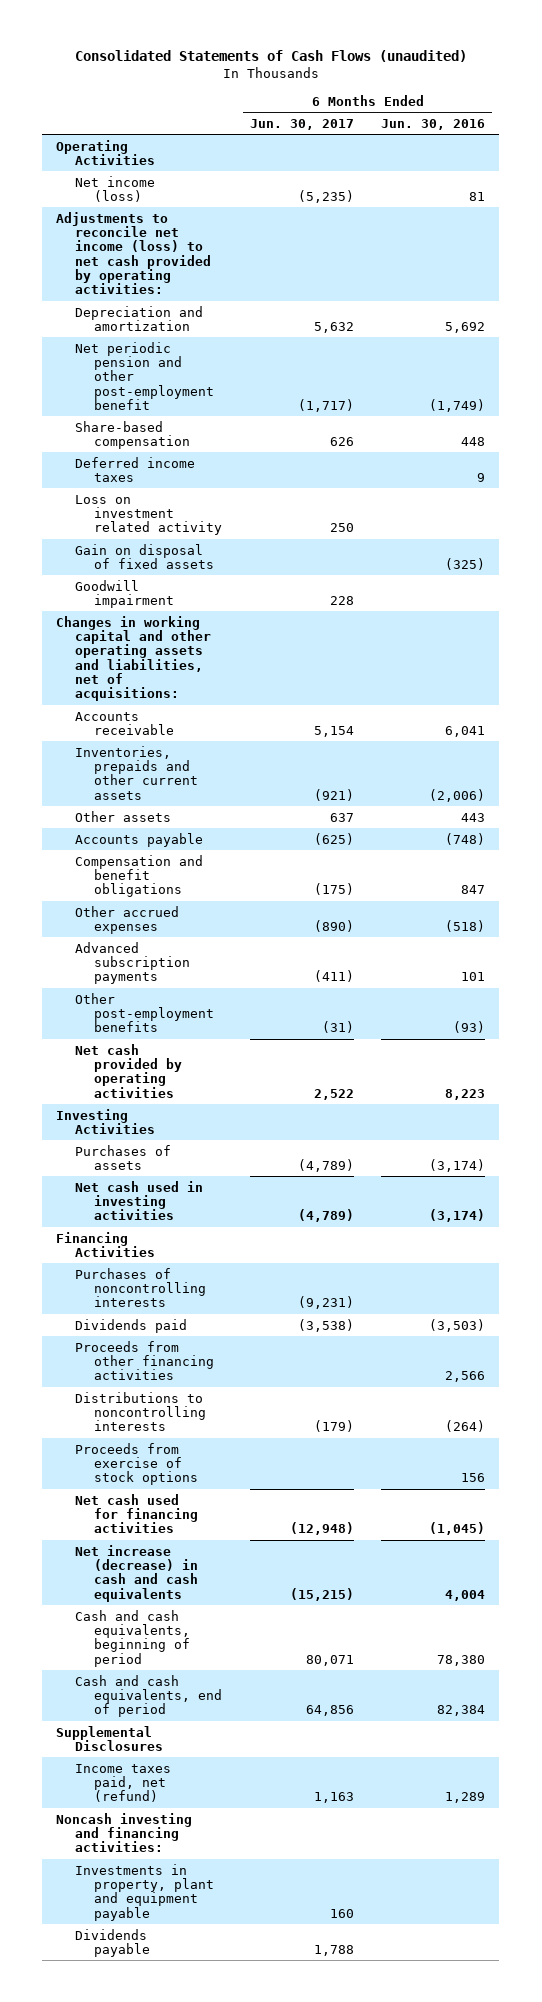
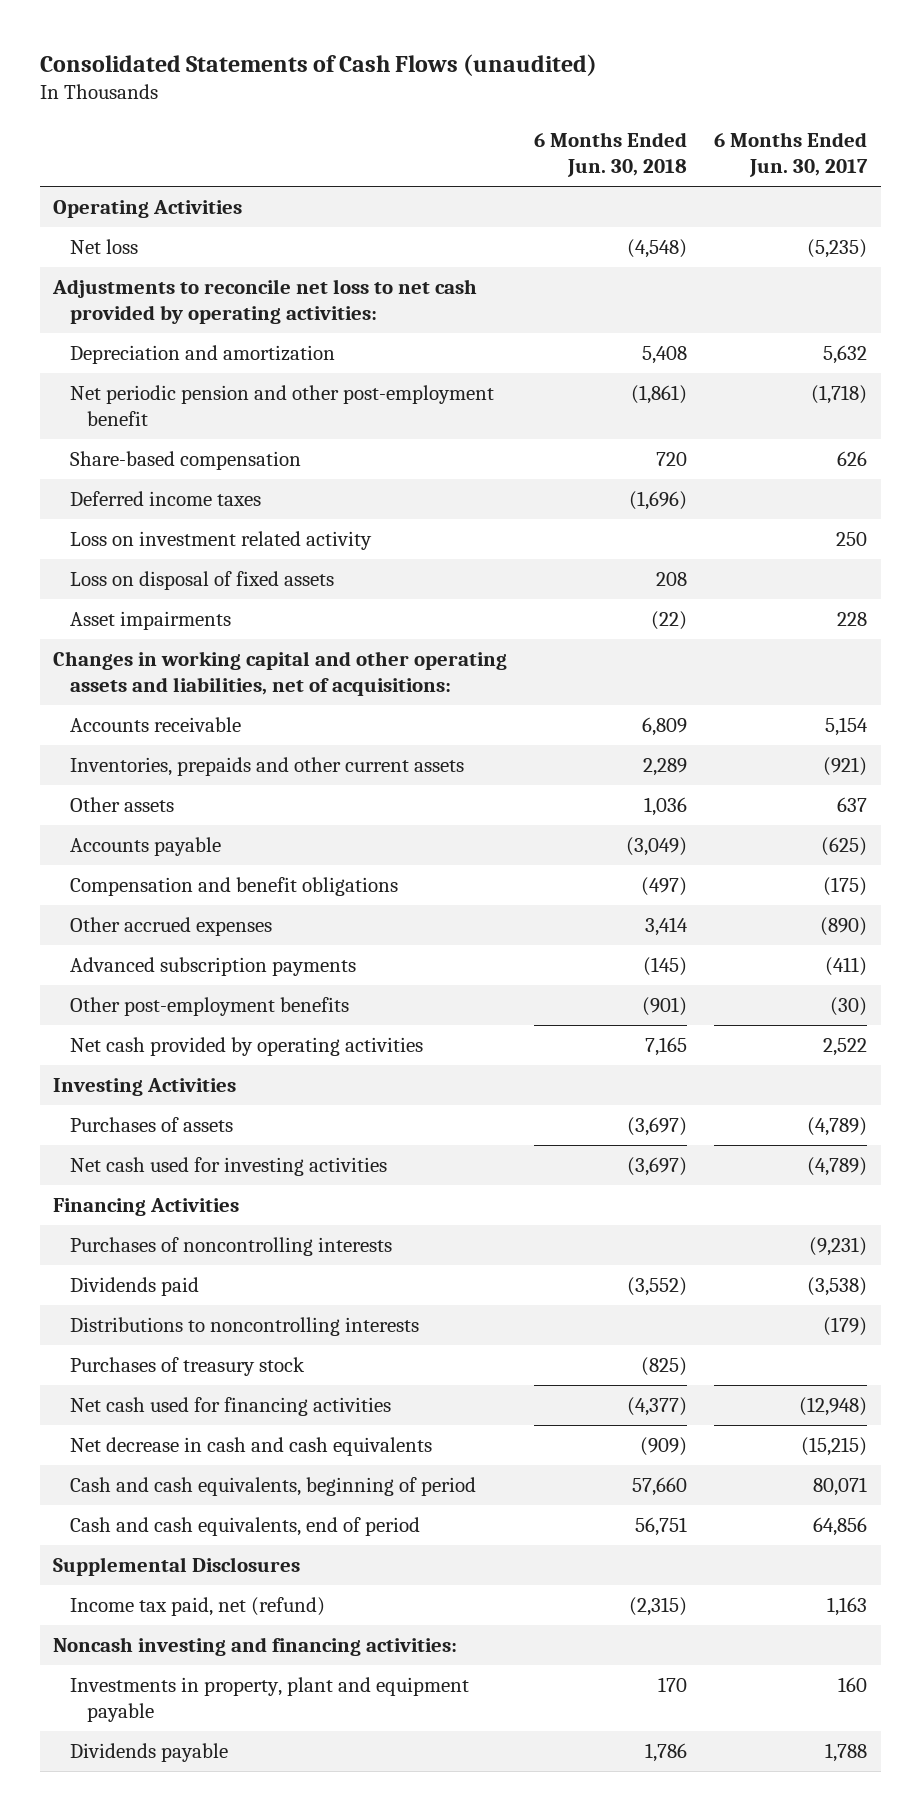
- | 6 Months Ended Jun. 30, 2017 | 6 Months Ended Jun. 30, 2016
+ | 6 Months Ended Jun. 30, 2018 | 6 Months Ended Jun. 30, 2017
- Net income (loss) | (5,235) | 81
- Adjustments to reconcile net income (loss) to net cash provided by operating activities:
+ Net loss | (4,548) | (5,235)
+ Adjustments to reconcile net loss to net cash provided by operating activities:
- Net periodic pension and other post-employment benefit | (1,717) | (1,749)
+ Net periodic pension and other post-employment benefit | (1,861) | (1,718)
- Gain on disposal of fixed assets | | (325)
- Goodwill impairment | 228 |
+ Loss on disposal of fixed assets | 208 |
+ Asset impairments | (22) | 228
- Other post-employment benefits | (31) | (93)
+ Other post-employment benefits | (901) | (30)
- Net cash used in investing activities | (4,789) | (3,174)
+ Net cash used for investing activities | (3,697) | (4,789)
- Proceeds from other financing activities | | 2,566
- Proceeds from exercise of stock options | | 156
+ Purchases of treasury stock | (825) |
- Net increase (decrease) in cash and cash equivalents | (15,215) | 4,004
+ Net decrease in cash and cash equivalents | (909) | (15,215)
- Income taxes paid, net (refund) | 1,163 | 1,289
+ Income tax paid, net (refund) | (2,315) | 1,163

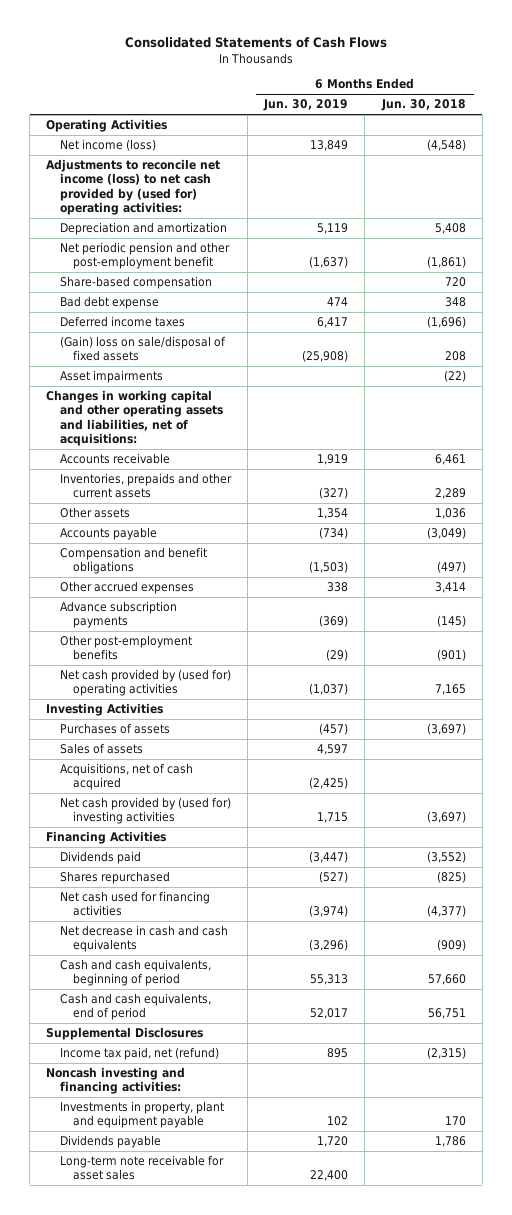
- Consolidated Statements of Cash Flows (unaudited)
+ Consolidated Statements of Cash Flows
- | 6 Months Ended Jun. 30, 2018 | 6 Months Ended Jun. 30, 2017
+ | 6 Months Ended Jun. 30, 2019 | 6 Months Ended Jun. 30, 2018
- Net loss | (4,548) | (5,235)
- Adjustments to reconcile net loss to net cash provided by operating activities:
+ Net income (loss) | 13,849 | (4,548)
+ Adjustments to reconcile net income (loss) to net cash provided by (used for) operating activities:
+ Bad debt expense | 474 | 348
- Loss on investment related activity | | 250
- Loss on disposal of fixed assets | 208 |
+ (Gain) loss on sale/disposal of fixed assets | (25,908) | 208
- Accounts receivable | 6,809 | 5,154
+ Accounts receivable | 1,919 | 6,461
- Advanced subscription payments | (145) | (411)
+ Advance subscription payments | (369) | (145)
- Net cash provided by operating activities | 7,165 | 2,522
+ Net cash provided by (used for) operating activities | (1,037) | 7,165
- Net cash used for investing activities | (3,697) | (4,789)
+ Sales of assets | 4,597 |
+ Acquisitions, net of cash acquired | (2,425) |
+ Net cash provided by (used for) investing activities | 1,715 | (3,697)
- Purchases of noncontrolling interests | | (9,231)
- Distributions to noncontrolling interests | | (179)
- Purchases of treasury stock | (825) |
+ Shares repurchased | (527) | (825)
+ Long-term note receivable for asset sales | 22,400 |

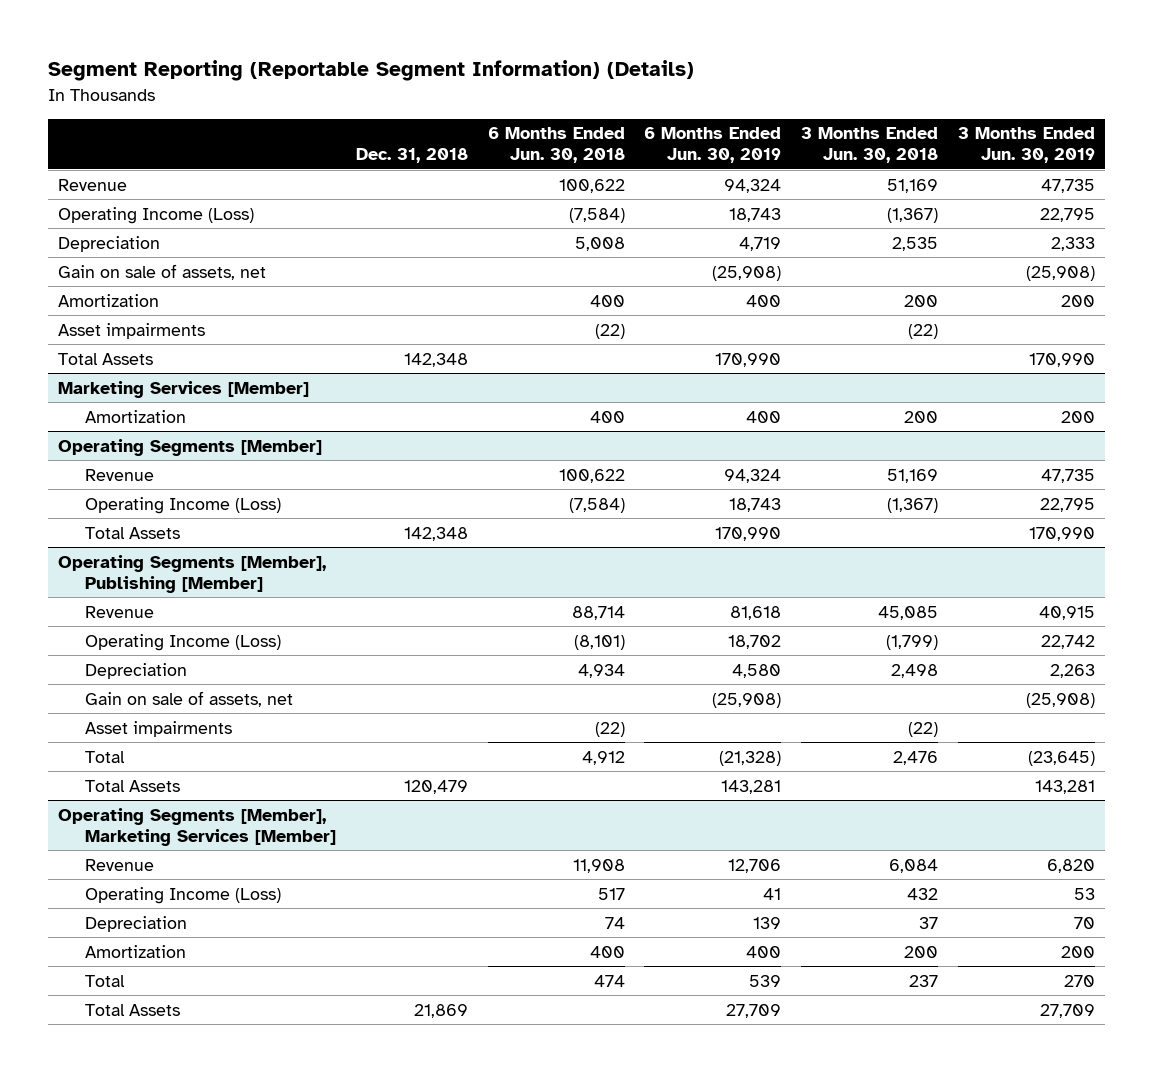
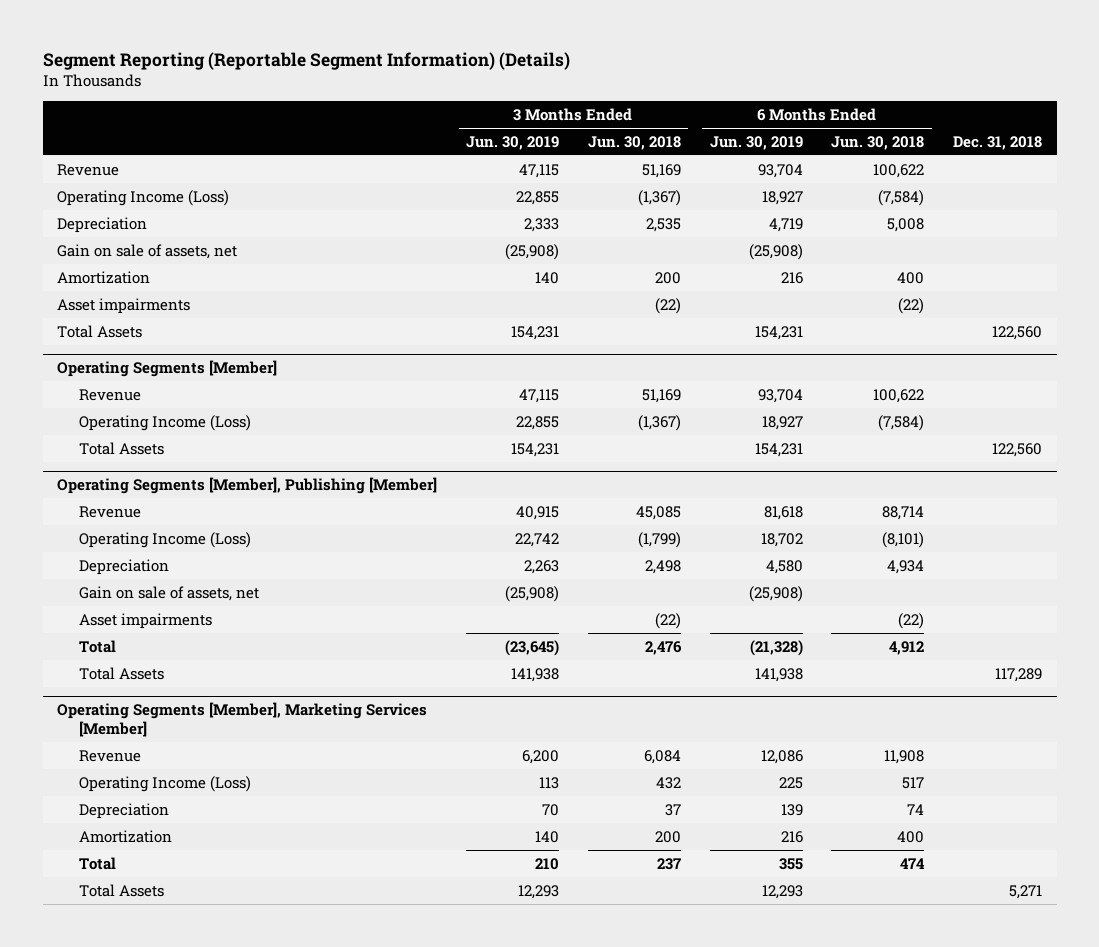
- | Dec. 31, 2018 | 6 Months Ended Jun. 30, 2018 | 6 Months Ended Jun. 30, 2019 | 3 Months Ended Jun. 30, 2018 | 3 Months Ended Jun. 30, 2019
+ | 3 Months Ended Jun. 30, 2019 | 3 Months Ended Jun. 30, 2018 | 6 Months Ended Jun. 30, 2019 | 6 Months Ended Jun. 30, 2018 | Dec. 31, 2018
- Revenue | | 100,622 | 94,324 | 51,169 | 47,735
- Operating Income (Loss) | | (7,584) | 18,743 | (1,367) | 22,795
+ Revenue | 47,115 | 51,169 | 93,704 | 100,622 |
+ Operating Income (Loss) | 22,855 | (1,367) | 18,927 | (7,584) |
- Amortization | | 400 | 400 | 200 | 200
+ Amortization | 140 | 200 | 216 | 400 |
- Total Assets | 142,348 | | 170,990 | | 170,990
- Marketing Services [Member]
- Amortization | | 400 | 400 | 200 | 200
+ Total Assets | 154,231 | | 154,231 | | 122,560
@ Operating Segments [Member]
- Revenue | | 100,622 | 94,324 | 51,169 | 47,735
- Operating Income (Loss) | | (7,584) | 18,743 | (1,367) | 22,795
- Total Assets | 142,348 | | 170,990 | | 170,990
+ Revenue | 47,115 | 51,169 | 93,704 | 100,622 |
+ Operating Income (Loss) | 22,855 | (1,367) | 18,927 | (7,584) |
+ Total Assets | 154,231 | | 154,231 | | 122,560
@ Operating Segments [Member], Publishing [Member]
- Total Assets | 120,479 | | 143,281 | | 143,281
+ Total Assets | 141,938 | | 141,938 | | 117,289
@ Operating Segments [Member], Marketing Services [Member]
- Revenue | | 11,908 | 12,706 | 6,084 | 6,820
- Operating Income (Loss) | | 517 | 41 | 432 | 53
+ Revenue | 6,200 | 6,084 | 12,086 | 11,908 |
+ Operating Income (Loss) | 113 | 432 | 225 | 517 |
- Amortization | | 400 | 400 | 200 | 200
- Total | | 474 | 539 | 237 | 270
- Total Assets | 21,869 | | 27,709 | | 27,709
+ Amortization | 140 | 200 | 216 | 400 |
+ Total | 210 | 237 | 355 | 474 |
+ Total Assets | 12,293 | | 12,293 | | 5,271

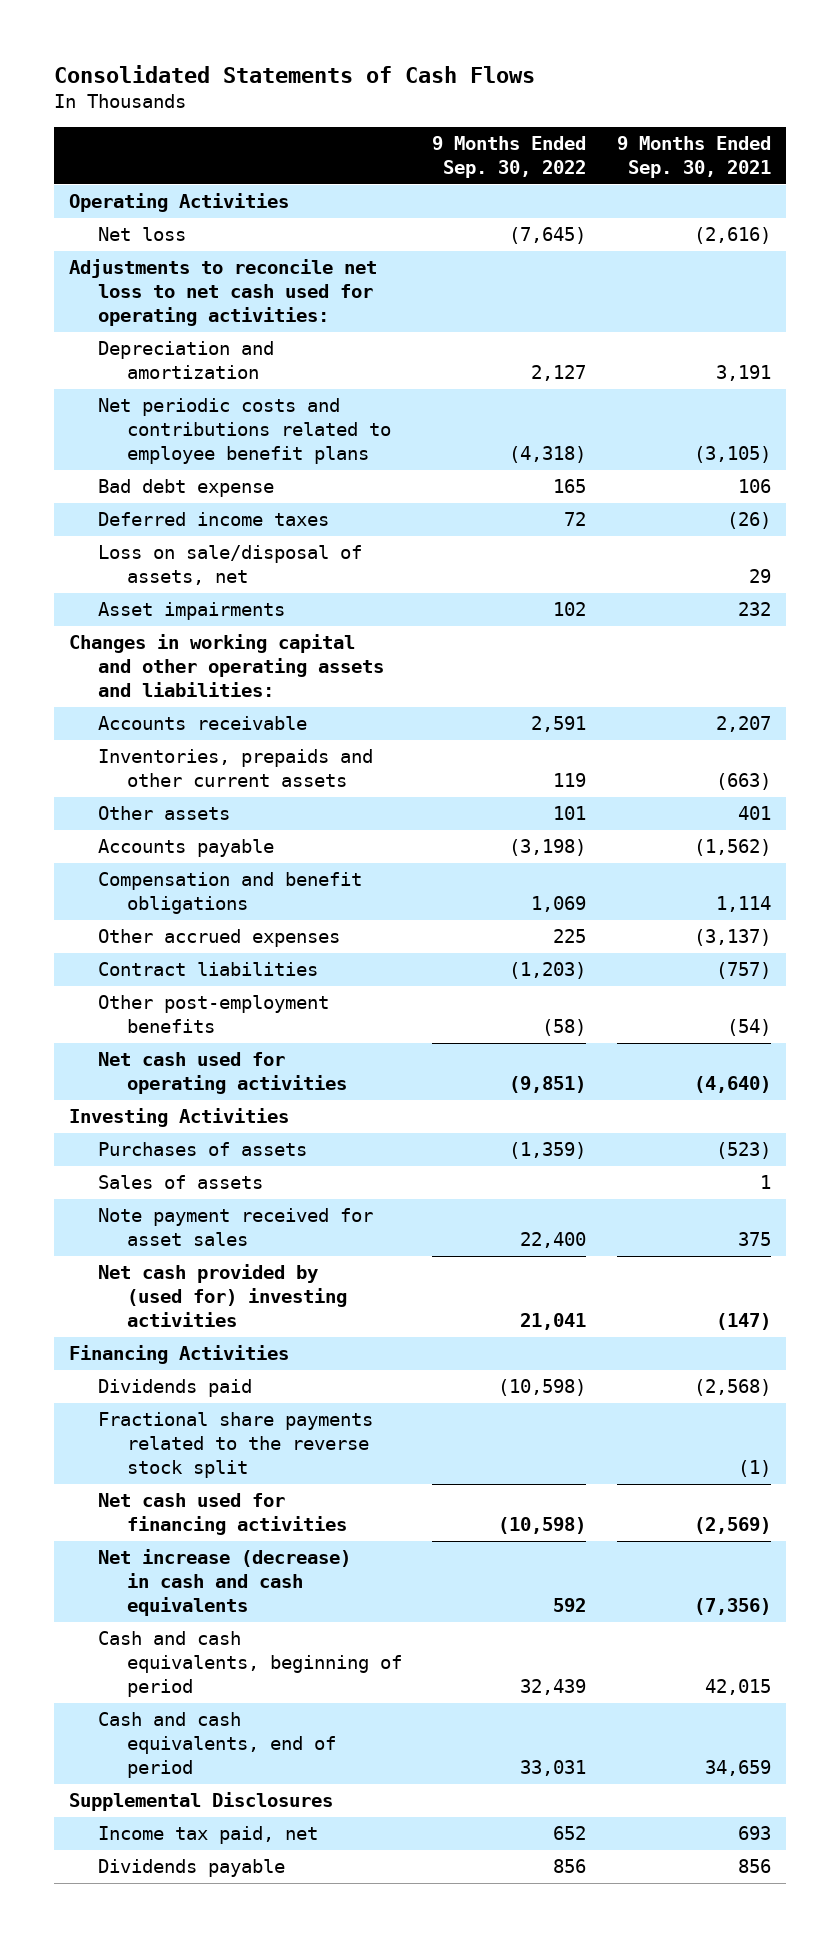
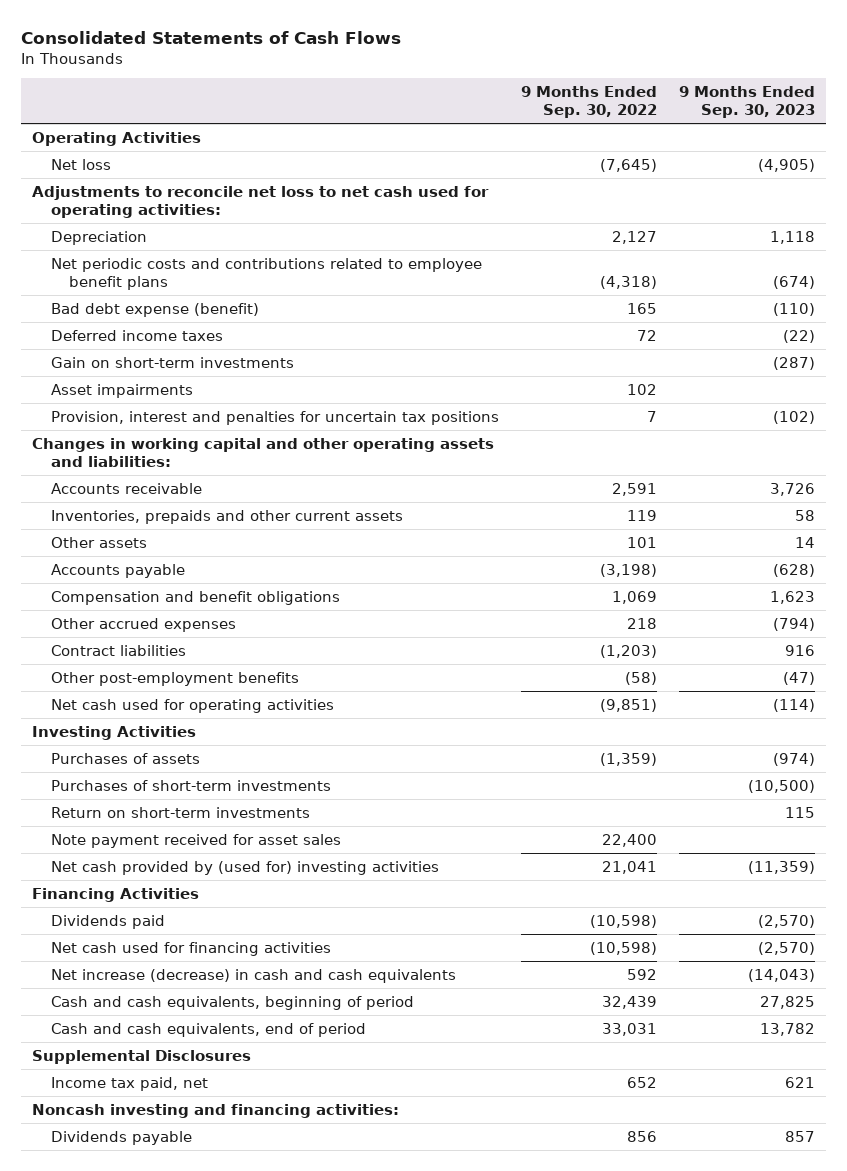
- | 9 Months Ended Sep. 30, 2022 | 9 Months Ended Sep. 30, 2021
+ | 9 Months Ended Sep. 30, 2022 | 9 Months Ended Sep. 30, 2023
- Depreciation and amortization | 2,127 | 3,191
+ Depreciation | 2,127 | 1,118
- Bad debt expense | 165 | 106
+ Bad debt expense (benefit) | 165 | (110)
- Loss on sale/disposal of assets, net | | 29
+ Gain on short-term investments | | (287)
+ Provision, interest and penalties for uncertain tax positions | 7 | (102)
- Other accrued expenses | 225 | (3,137)
+ Other accrued expenses | 218 | (794)
- Sales of assets | | 1
+ Purchases of short-term investments | | (10,500)
+ Return on short-term investments | | 115
- Fractional share payments related to the reverse stock split | | (1)
+ Noncash investing and financing activities:

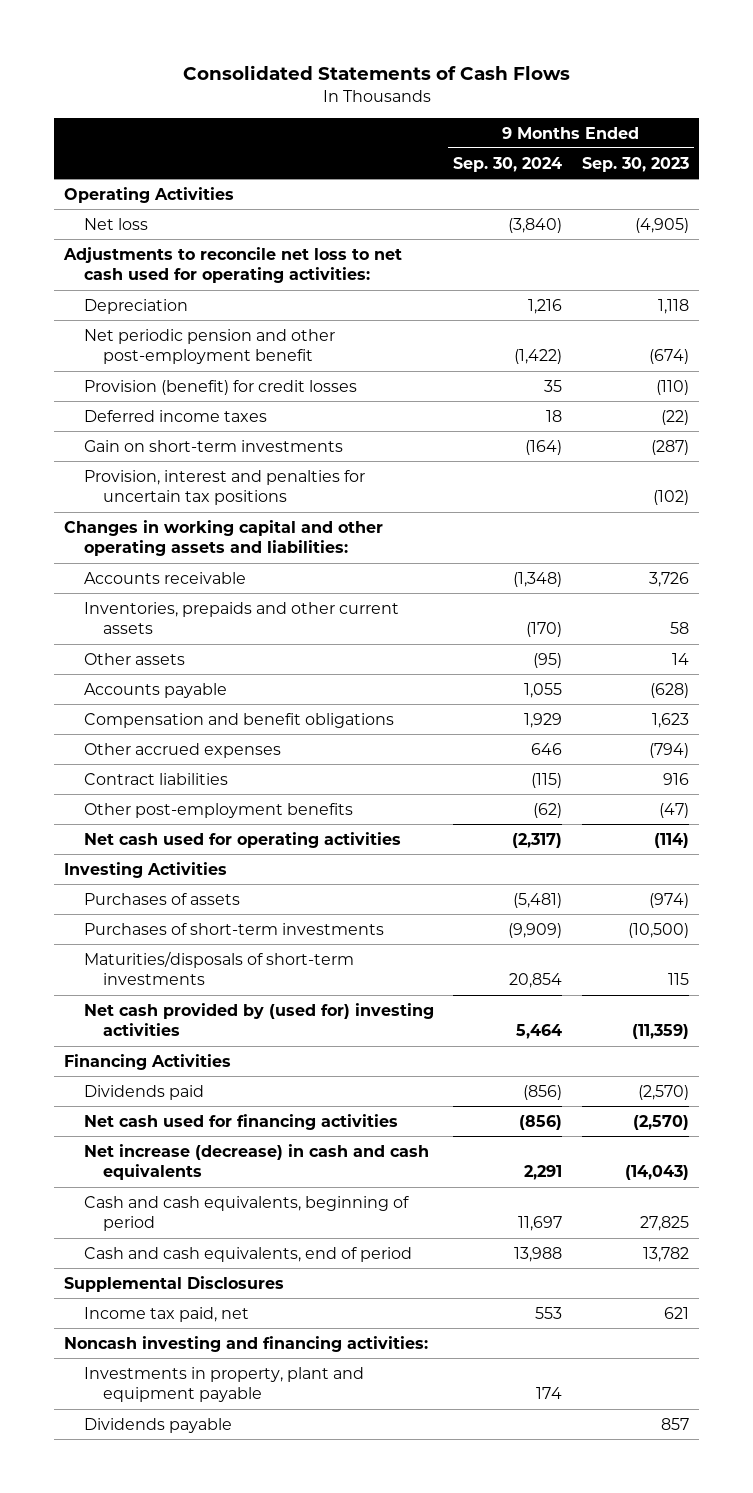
- | 9 Months Ended Sep. 30, 2022 | 9 Months Ended Sep. 30, 2023
+ | 9 Months Ended Sep. 30, 2024 | 9 Months Ended Sep. 30, 2023
- Net periodic costs and contributions related to employee benefit plans | (4,318) | (674)
- Bad debt expense (benefit) | 165 | (110)
+ Net periodic pension and other post-employment benefit | (1,422) | (674)
+ Provision (benefit) for credit losses | 35 | (110)
- Asset impairments | 102 |
- Return on short-term investments | | 115
- Note payment received for asset sales | 22,400 |
+ Maturities/disposals of short-term investments | 20,854 | 115
+ Investments in property, plant and equipment payable | 174 |

